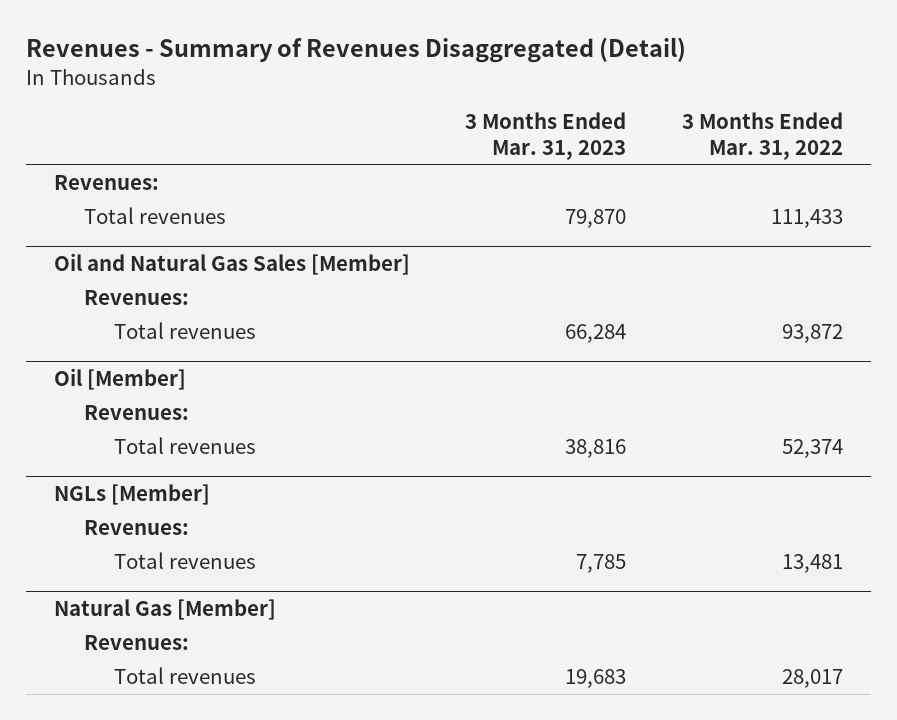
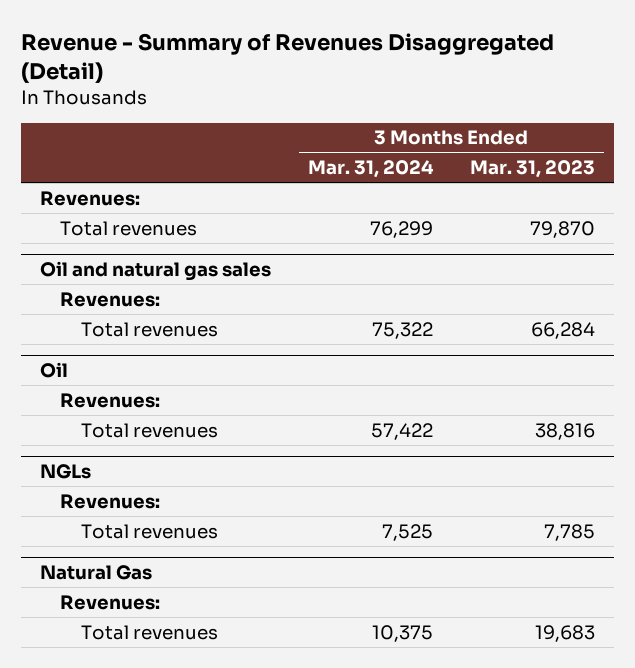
- Revenues - Summary of Revenues Disaggregated (Detail)
+ Revenue - Summary of Revenues Disaggregated (Detail)
- | 3 Months Ended Mar. 31, 2023 | 3 Months Ended Mar. 31, 2022
+ | 3 Months Ended Mar. 31, 2024 | 3 Months Ended Mar. 31, 2023
- Oil and Natural Gas Sales [Member]
+ Oil and natural gas sales
- Oil [Member]
+ Oil
- NGLs [Member]
+ NGLs
- Natural Gas [Member]
+ Natural Gas

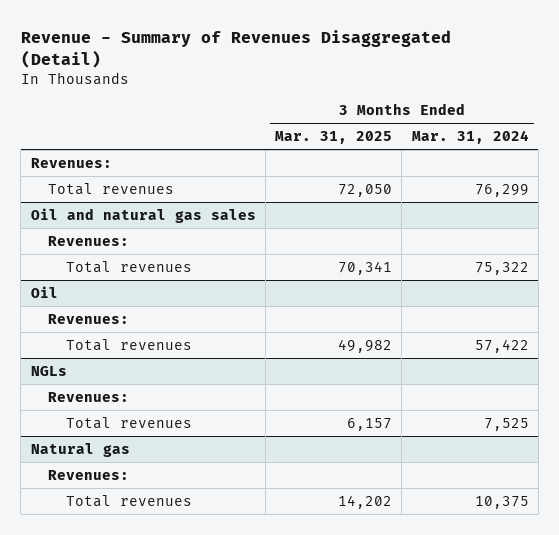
- | 3 Months Ended Mar. 31, 2024 | 3 Months Ended Mar. 31, 2023
+ | 3 Months Ended Mar. 31, 2025 | 3 Months Ended Mar. 31, 2024
- Natural Gas
+ Natural gas

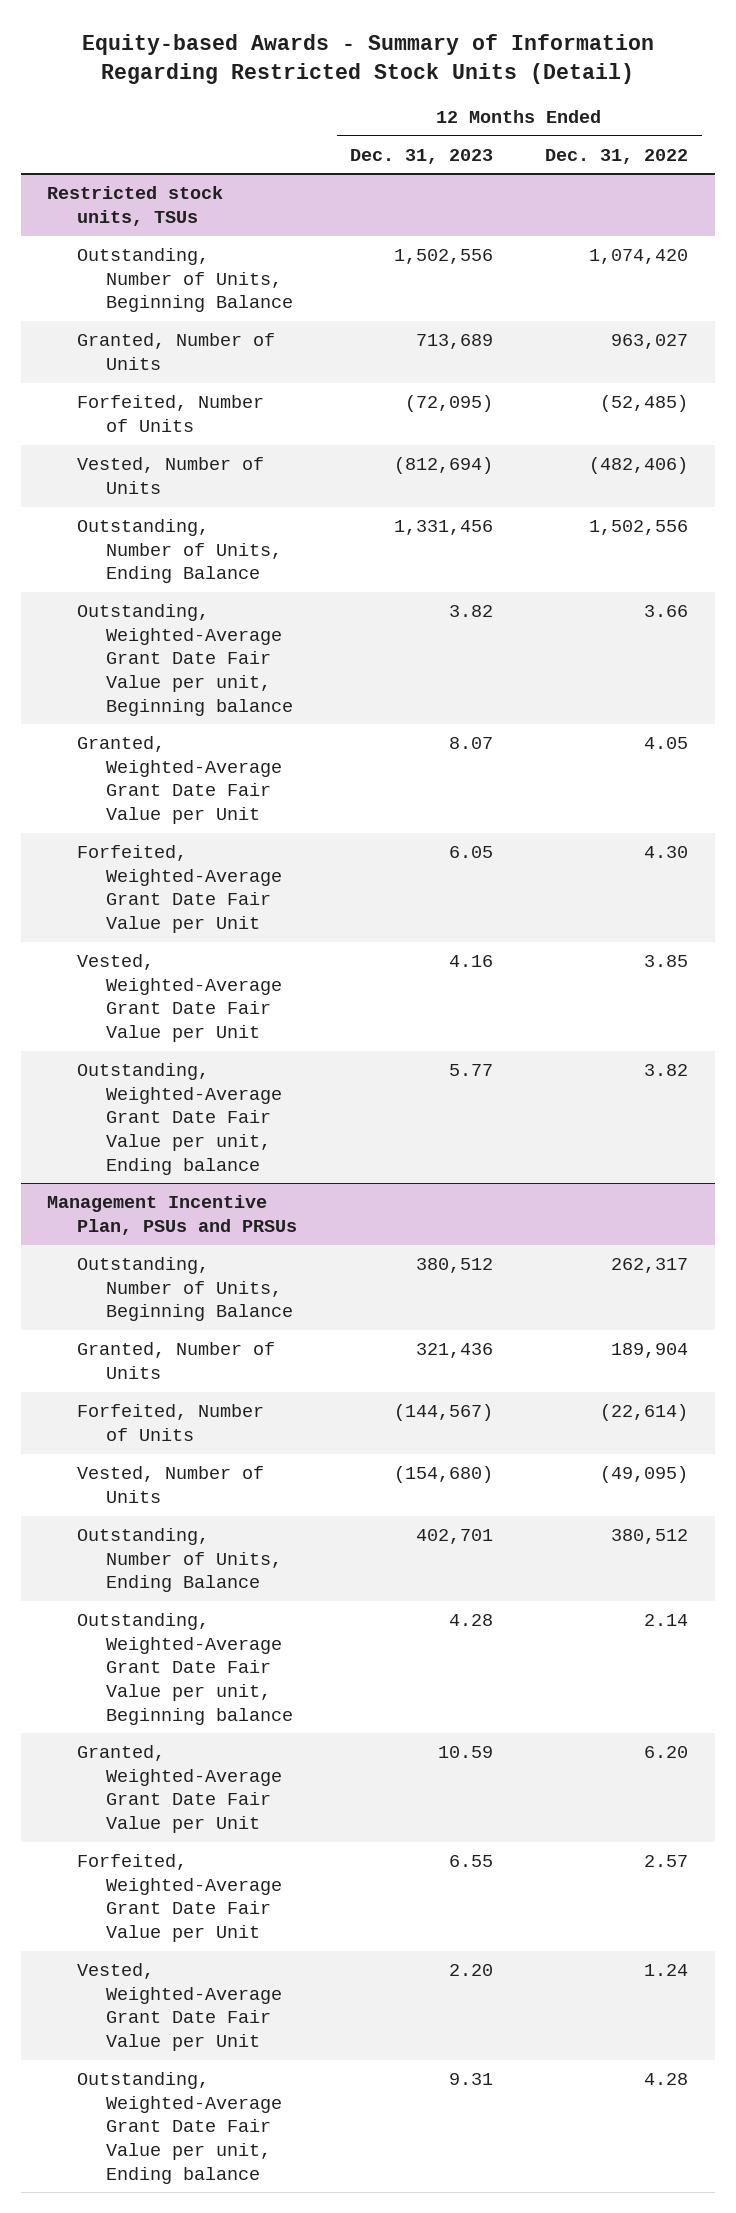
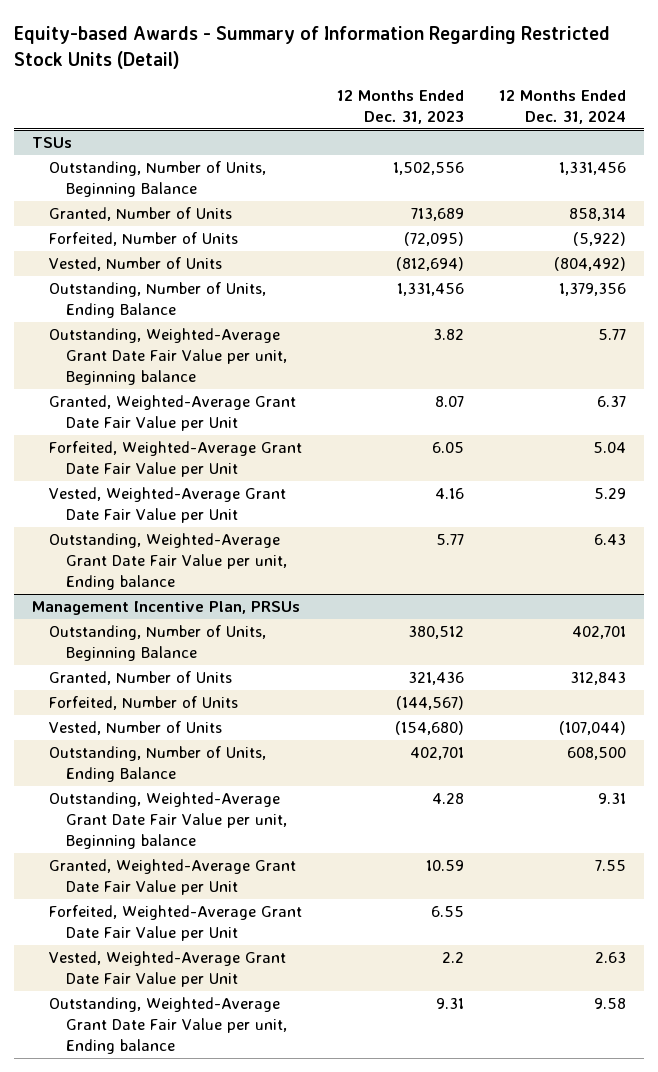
- | 12 Months Ended Dec. 31, 2023 | 12 Months Ended Dec. 31, 2022
+ | 12 Months Ended Dec. 31, 2023 | 12 Months Ended Dec. 31, 2024
- Restricted stock units, TSUs
+ TSUs
- Management Incentive Plan, PSUs and PRSUs
+ Management Incentive Plan, PRSUs
- Vested, Weighted-Average Grant Date Fair Value per Unit | 2.20 | 1.24
+ Vested, Weighted-Average Grant Date Fair Value per Unit | 2.2 | 2.63

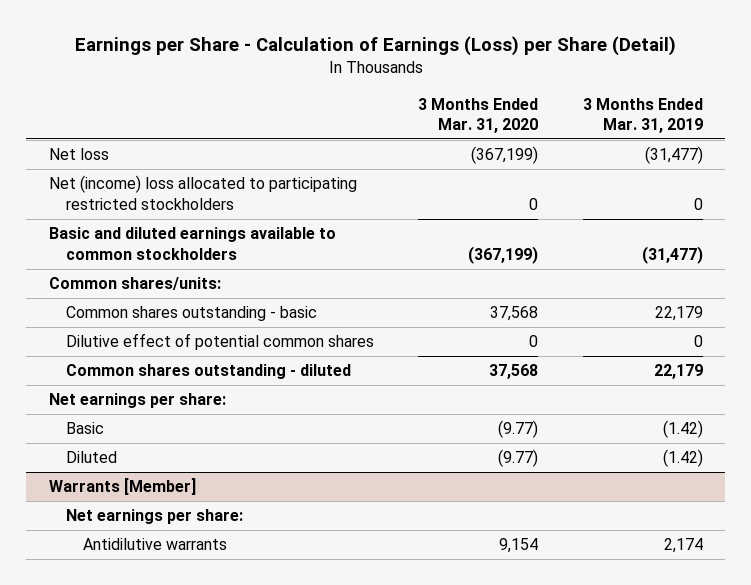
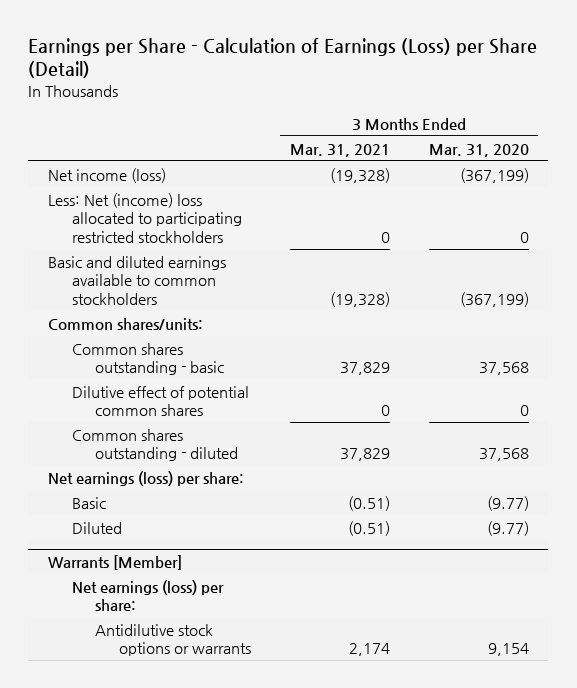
- | 3 Months Ended Mar. 31, 2020 | 3 Months Ended Mar. 31, 2019
+ | 3 Months Ended Mar. 31, 2021 | 3 Months Ended Mar. 31, 2020
- Net loss | (367,199) | (31,477)
- Net (income) loss allocated to participating restricted stockholders | 0 | 0
+ Net income (loss) | (19,328) | (367,199)
+ Less: Net (income) loss allocated to participating restricted stockholders | 0 | 0
- Net earnings per share:
+ Net earnings (loss) per share:
@ Warrants [Member]
- Net earnings per share:
- Antidilutive warrants | 9,154 | 2,174
+ Net earnings (loss) per share:
+ Antidilutive stock options or warrants | 2,174 | 9,154

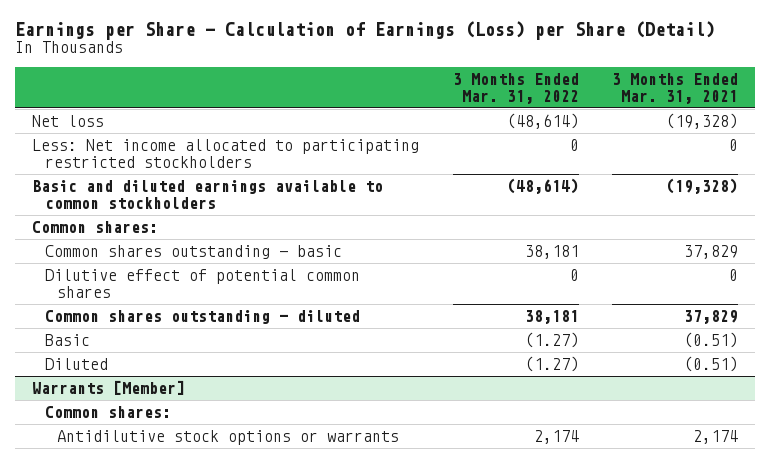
- | 3 Months Ended Mar. 31, 2021 | 3 Months Ended Mar. 31, 2020
+ | 3 Months Ended Mar. 31, 2022 | 3 Months Ended Mar. 31, 2021
- Net income (loss) | (19,328) | (367,199)
- Less: Net (income) loss allocated to participating restricted stockholders | 0 | 0
+ Net loss | (48,614) | (19,328)
+ Less: Net income allocated to participating restricted stockholders | 0 | 0
- Common shares/units:
+ Common shares:
- Net earnings (loss) per share:
@ Warrants [Member]
- Net earnings (loss) per share:
+ Common shares:

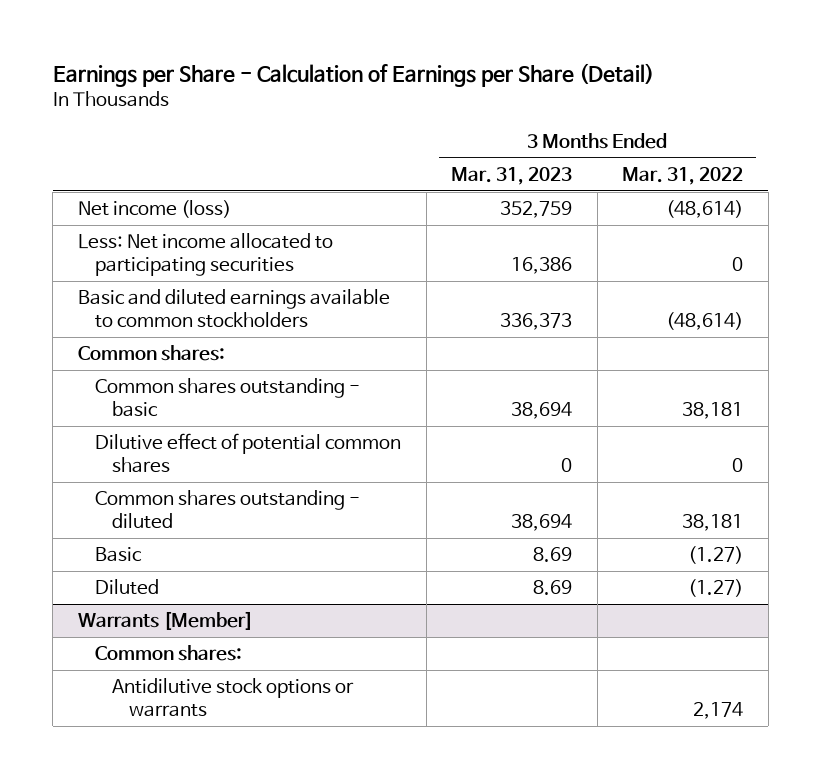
- Earnings per Share - Calculation of Earnings (Loss) per Share (Detail)
+ Earnings per Share - Calculation of Earnings per Share (Detail)
- | 3 Months Ended Mar. 31, 2022 | 3 Months Ended Mar. 31, 2021
+ | 3 Months Ended Mar. 31, 2023 | 3 Months Ended Mar. 31, 2022
- Net loss | (48,614) | (19,328)
- Less: Net income allocated to participating restricted stockholders | 0 | 0
+ Net income (loss) | 352,759 | (48,614)
+ Less: Net income allocated to participating securities | 16,386 | 0

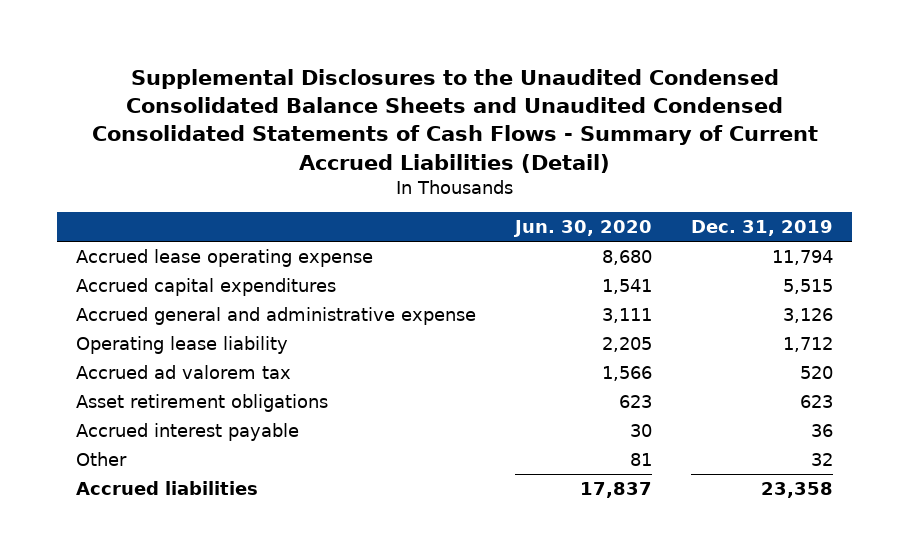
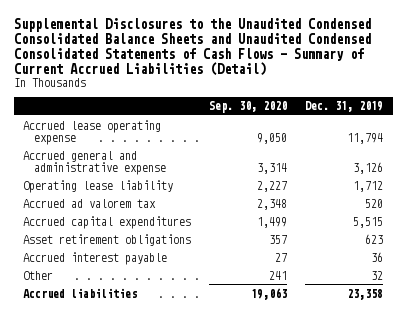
- | Jun. 30, 2020 | Dec. 31, 2019
+ | Sep. 30, 2020 | Dec. 31, 2019
moved down: Accrued capital expenditures | 1,499 | 5,515

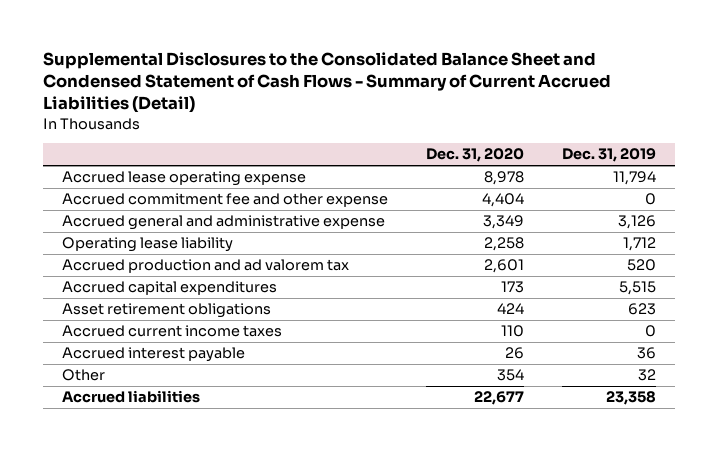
- Supplemental Disclosures to the Unaudited Condensed Consolidated Balance Sheets and Unaudited Condensed Consolidated Statements of Cash Flows - Summary of Current Accrued Liabilities (Detail)
+ Supplemental Disclosures to the Consolidated Balance Sheet and Condensed Statement of Cash Flows - Summary of Current Accrued Liabilities (Detail)
- | Sep. 30, 2020 | Dec. 31, 2019
+ | Dec. 31, 2020 | Dec. 31, 2019
+ Accrued commitment fee and other expense | 4,404 | 0
- Accrued ad valorem tax | 2,348 | 520
+ Accrued production and ad valorem tax | 2,601 | 520
+ Accrued current income taxes | 110 | 0

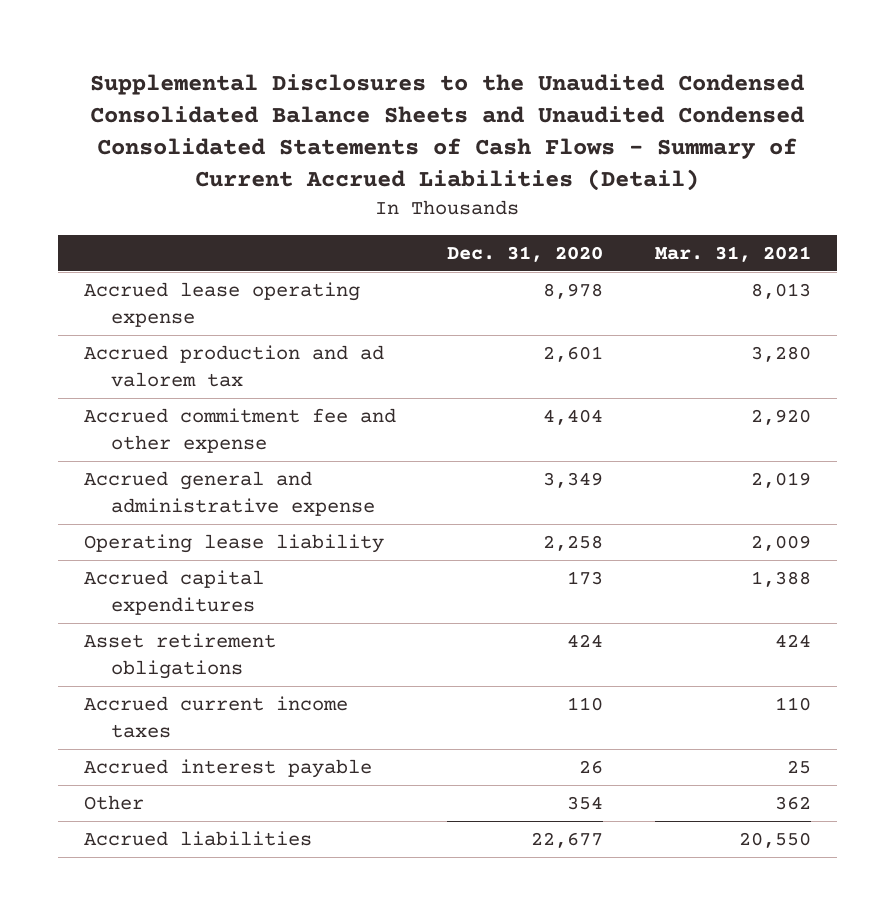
- Supplemental Disclosures to the Consolidated Balance Sheet and Condensed Statement of Cash Flows - Summary of Current Accrued Liabilities (Detail)
+ Supplemental Disclosures to the Unaudited Condensed Consolidated Balance Sheets and Unaudited Condensed Consolidated Statements of Cash Flows - Summary of Current Accrued Liabilities (Detail)
- | Dec. 31, 2020 | Dec. 31, 2019
+ | Dec. 31, 2020 | Mar. 31, 2021
moved up: Accrued production and ad valorem tax | 2,601 | 3,280

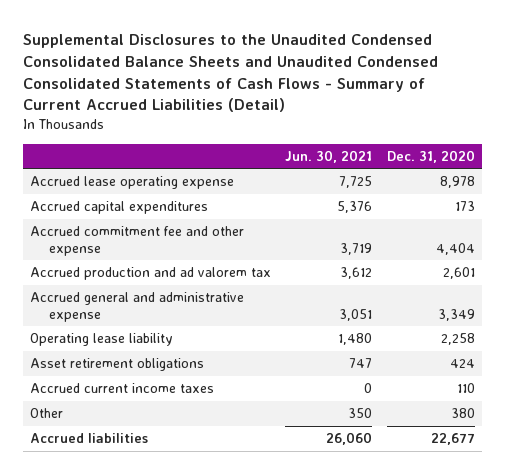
- | Dec. 31, 2020 | Mar. 31, 2021
+ | Jun. 30, 2021 | Dec. 31, 2020
moved up: Accrued capital expenditures | 5,376 | 173
moved down: Accrued production and ad valorem tax | 3,612 | 2,601
- Accrued interest payable | 26 | 25
- Other | 354 | 362
+ Other | 350 | 380

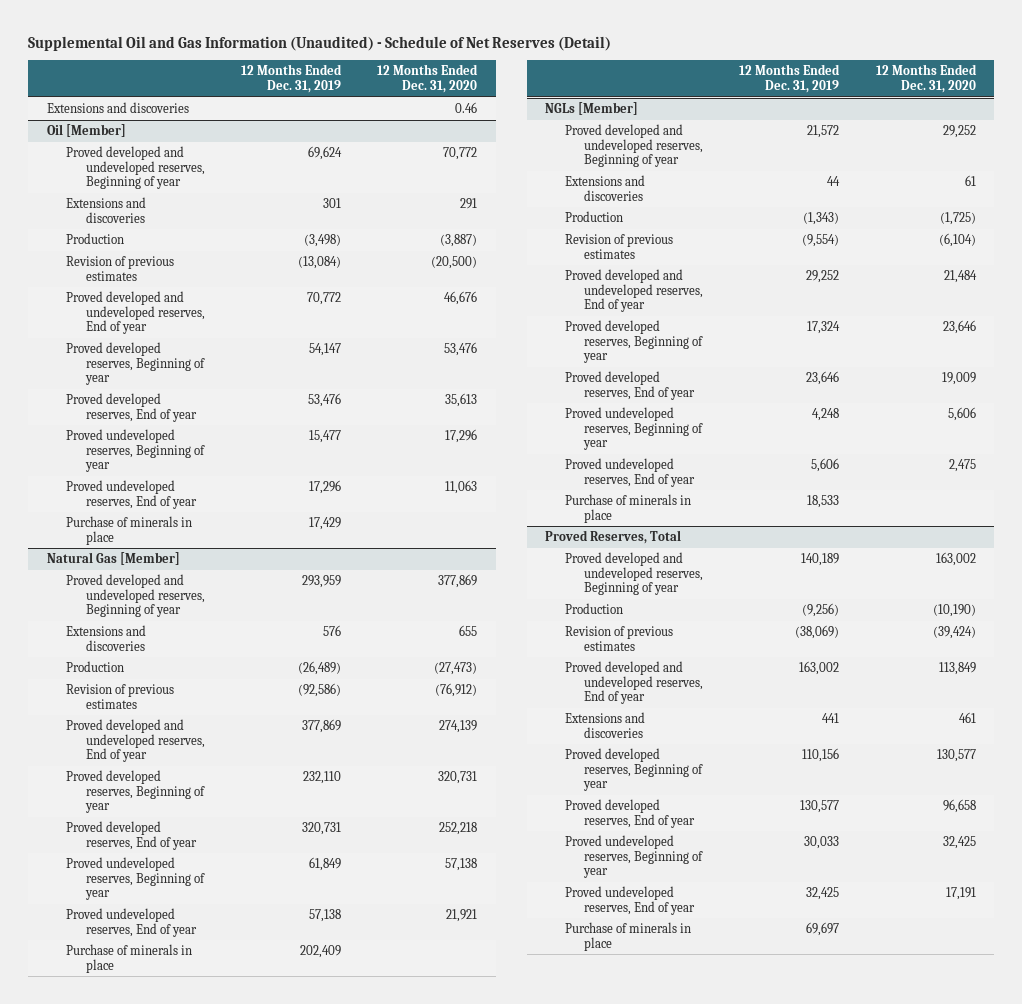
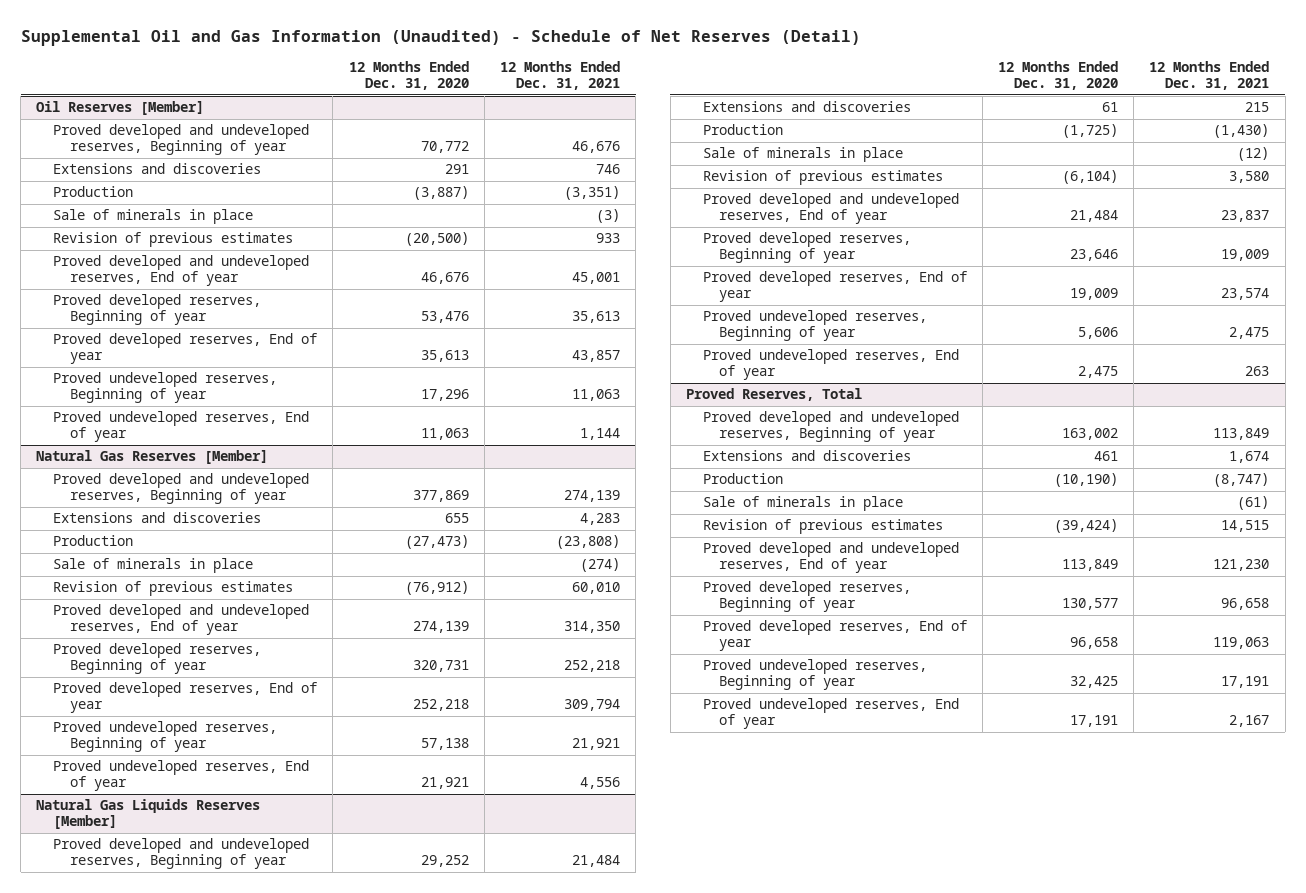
- | 12 Months Ended Dec. 31, 2019 | 12 Months Ended Dec. 31, 2020
+ | 12 Months Ended Dec. 31, 2020 | 12 Months Ended Dec. 31, 2021
- Extensions and discoveries | | 0.46
- Oil [Member]
+ Oil Reserves [Member]
+ Sale of minerals in place | | (3)
- Purchase of minerals in place | 17,429 |
- Natural Gas [Member]
+ Natural Gas Reserves [Member]
+ Sale of minerals in place | | (274)
- Purchase of minerals in place | 202,409 |
- NGLs [Member]
+ Natural Gas Liquids Reserves [Member]
+ Sale of minerals in place | | (12)
- Purchase of minerals in place | 18,533 |
@ Proved Reserves, Total
moved up: Extensions and discoveries | 461 | 1,674
+ Sale of minerals in place | | (61)
- Purchase of minerals in place | 69,697 |

